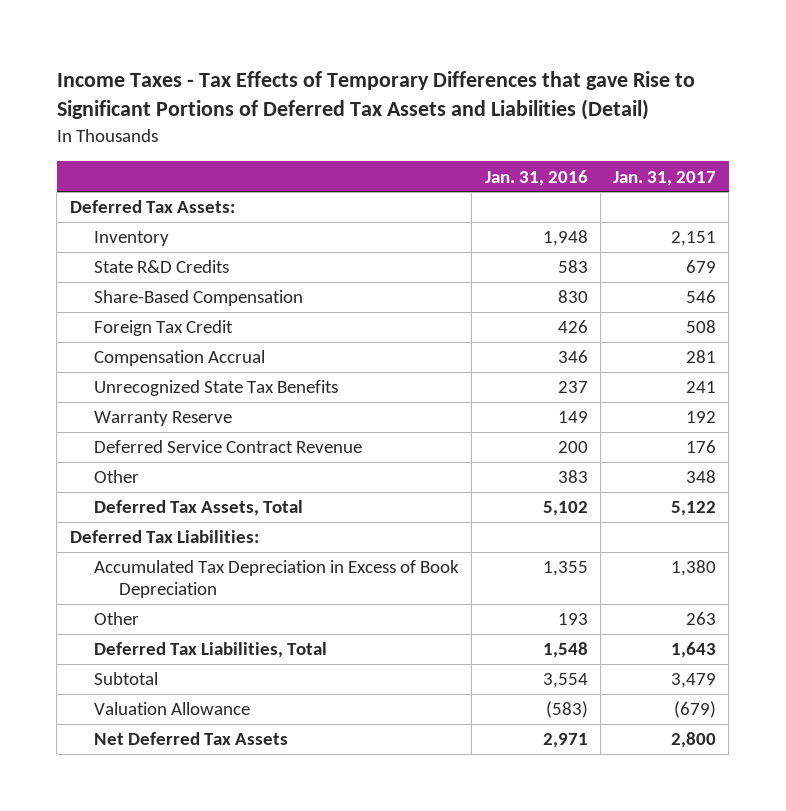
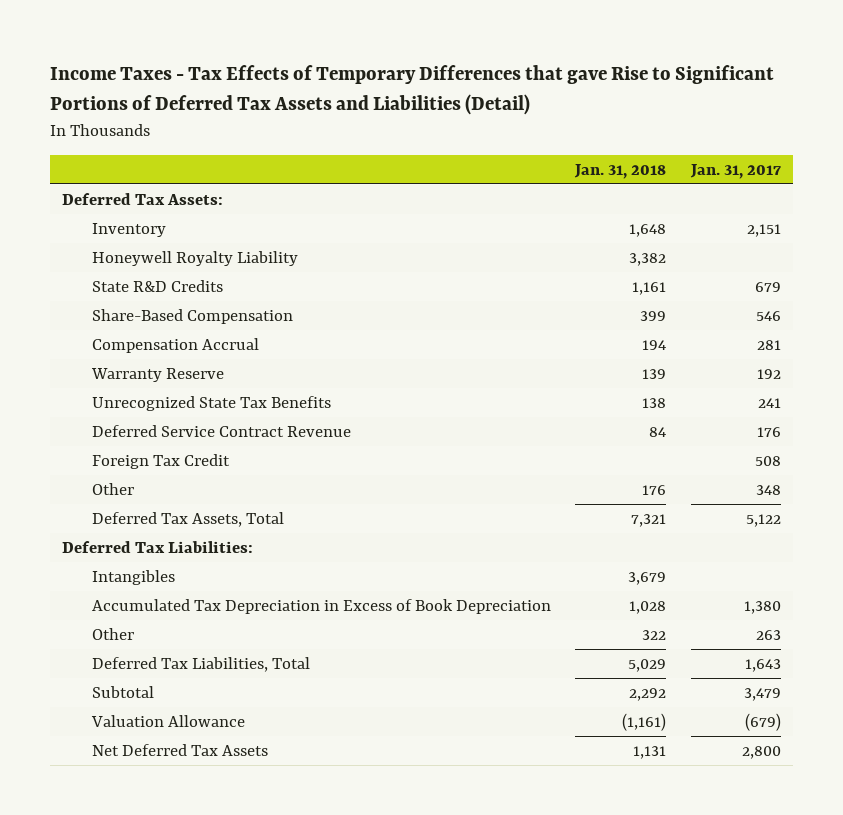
- | Jan. 31, 2016 | Jan. 31, 2017
+ | Jan. 31, 2018 | Jan. 31, 2017
+ Honeywell Royalty Liability | 3,382 |
moved down: Unrecognized State Tax Benefits | 138 | 241
moved down: Foreign Tax Credit | | 508
+ Intangibles | 3,679 |

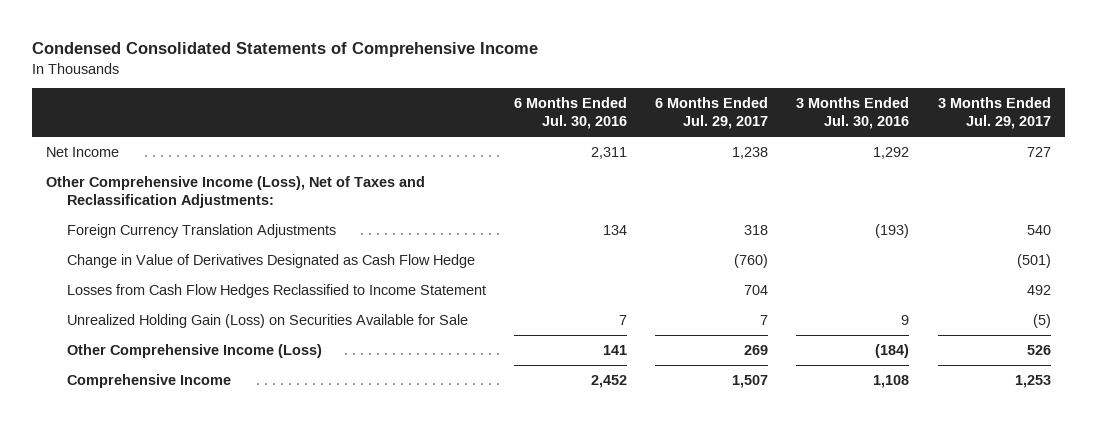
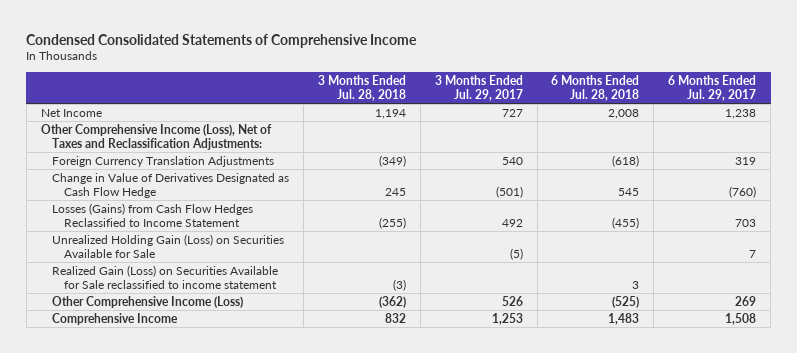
- | 6 Months Ended Jul. 30, 2016 | 6 Months Ended Jul. 29, 2017 | 3 Months Ended Jul. 30, 2016 | 3 Months Ended Jul. 29, 2017
+ | 3 Months Ended Jul. 28, 2018 | 3 Months Ended Jul. 29, 2017 | 6 Months Ended Jul. 28, 2018 | 6 Months Ended Jul. 29, 2017
- Foreign Currency Translation Adjustments | 134 | 318 | (193) | 540
+ Foreign Currency Translation Adjustments | (349) | 540 | (618) | 319
- Losses from Cash Flow Hedges Reclassified to Income Statement | | 704 | | 492
+ Losses (Gains) from Cash Flow Hedges Reclassified to Income Statement | (255) | 492 | (455) | 703
+ Realized Gain (Loss) on Securities Available for Sale reclassified to income statement | (3) | | 3 |
- Comprehensive Income | 2,452 | 1,507 | 1,108 | 1,253
+ Comprehensive Income | 832 | 1,253 | 1,483 | 1,508

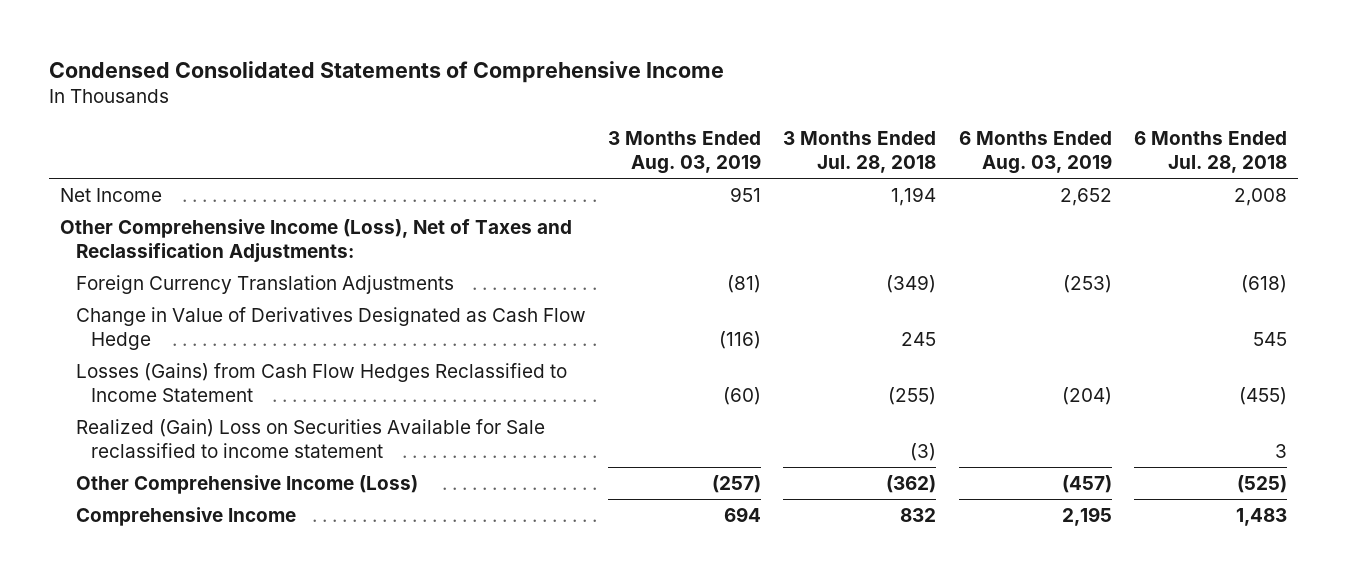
- | 3 Months Ended Jul. 28, 2018 | 3 Months Ended Jul. 29, 2017 | 6 Months Ended Jul. 28, 2018 | 6 Months Ended Jul. 29, 2017
+ | 3 Months Ended Aug. 03, 2019 | 3 Months Ended Jul. 28, 2018 | 6 Months Ended Aug. 03, 2019 | 6 Months Ended Jul. 28, 2018
- Unrealized Holding Gain (Loss) on Securities Available for Sale | | (5) | | 7
- Realized Gain (Loss) on Securities Available for Sale reclassified to income statement | (3) | | 3 |
+ Realized (Gain) Loss on Securities Available for Sale reclassified to income statement | | (3) | | 3

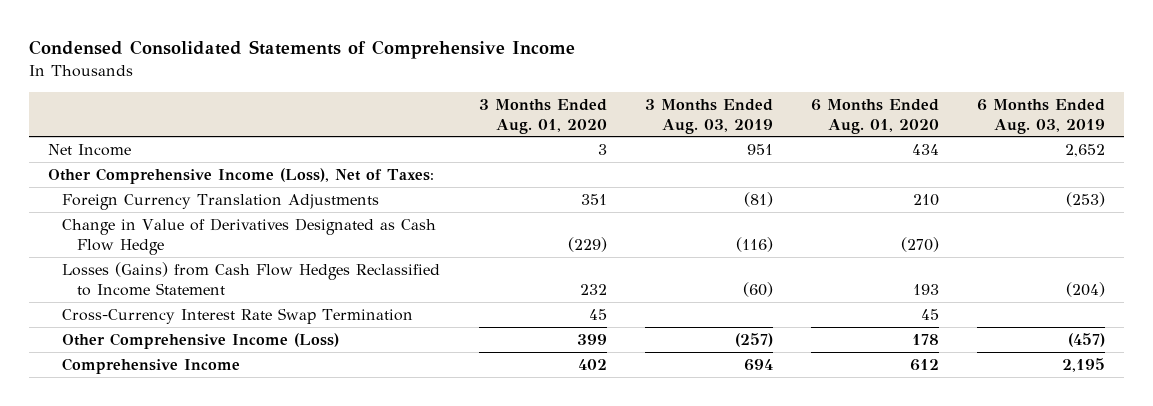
- | 3 Months Ended Aug. 03, 2019 | 3 Months Ended Jul. 28, 2018 | 6 Months Ended Aug. 03, 2019 | 6 Months Ended Jul. 28, 2018
+ | 3 Months Ended Aug. 01, 2020 | 3 Months Ended Aug. 03, 2019 | 6 Months Ended Aug. 01, 2020 | 6 Months Ended Aug. 03, 2019
- Other Comprehensive Income (Loss), Net of Taxes and Reclassification Adjustments:
+ Other Comprehensive Income (Loss), Net of Taxes:
- Realized (Gain) Loss on Securities Available for Sale reclassified to income statement | | (3) | | 3
+ Cross-Currency Interest Rate Swap Termination | 45 | | 45 |

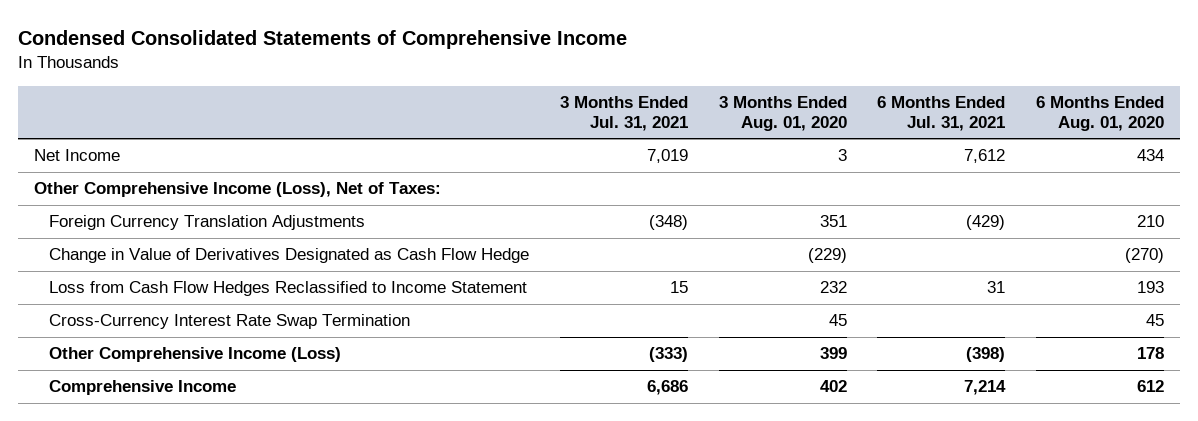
- | 3 Months Ended Aug. 01, 2020 | 3 Months Ended Aug. 03, 2019 | 6 Months Ended Aug. 01, 2020 | 6 Months Ended Aug. 03, 2019
+ | 3 Months Ended Jul. 31, 2021 | 3 Months Ended Aug. 01, 2020 | 6 Months Ended Jul. 31, 2021 | 6 Months Ended Aug. 01, 2020
- Losses (Gains) from Cash Flow Hedges Reclassified to Income Statement | 232 | (60) | 193 | (204)
+ Loss from Cash Flow Hedges Reclassified to Income Statement | 15 | 232 | 31 | 193

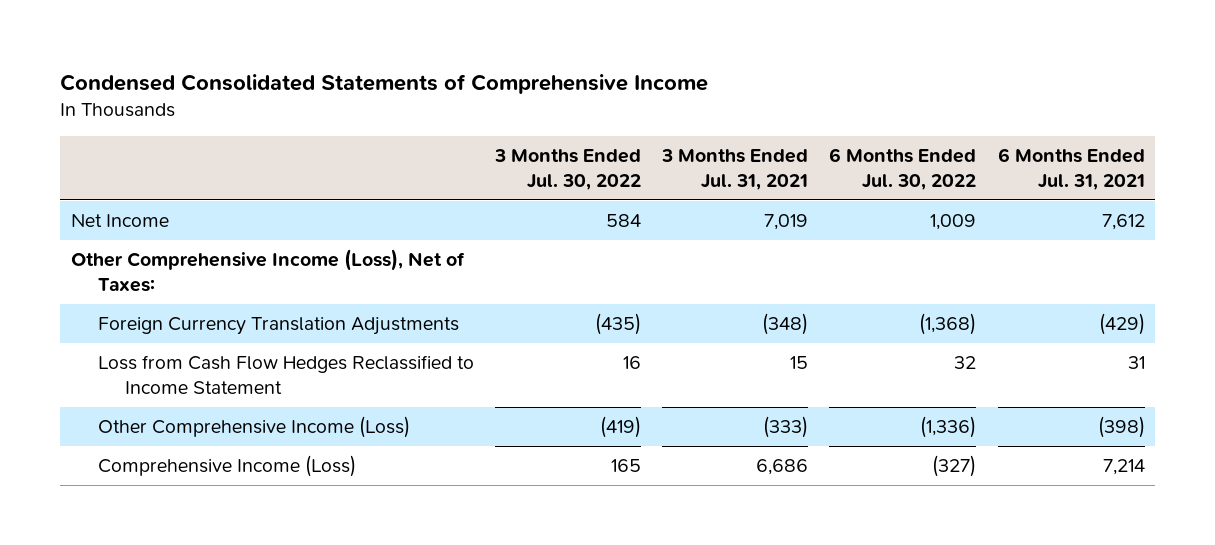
- | 3 Months Ended Jul. 31, 2021 | 3 Months Ended Aug. 01, 2020 | 6 Months Ended Jul. 31, 2021 | 6 Months Ended Aug. 01, 2020
+ | 3 Months Ended Jul. 30, 2022 | 3 Months Ended Jul. 31, 2021 | 6 Months Ended Jul. 30, 2022 | 6 Months Ended Jul. 31, 2021
- Change in Value of Derivatives Designated as Cash Flow Hedge | | (229) | | (270)
- Cross-Currency Interest Rate Swap Termination | | 45 | | 45
- Comprehensive Income | 6,686 | 402 | 7,214 | 612
+ Comprehensive Income (Loss) | 165 | 6,686 | (327) | 7,214

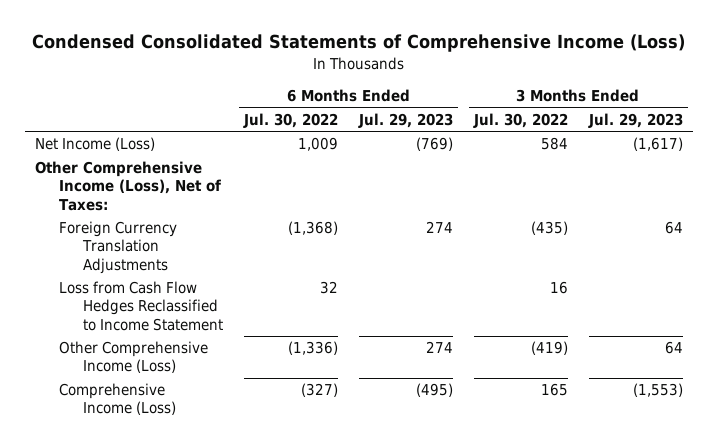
- Condensed Consolidated Statements of Comprehensive Income
+ Condensed Consolidated Statements of Comprehensive Income (Loss)
- | 3 Months Ended Jul. 30, 2022 | 3 Months Ended Jul. 31, 2021 | 6 Months Ended Jul. 30, 2022 | 6 Months Ended Jul. 31, 2021
+ | 6 Months Ended Jul. 30, 2022 | 6 Months Ended Jul. 29, 2023 | 3 Months Ended Jul. 30, 2022 | 3 Months Ended Jul. 29, 2023
- Net Income | 584 | 7,019 | 1,009 | 7,612
+ Net Income (Loss) | 1,009 | (769) | 584 | (1,617)

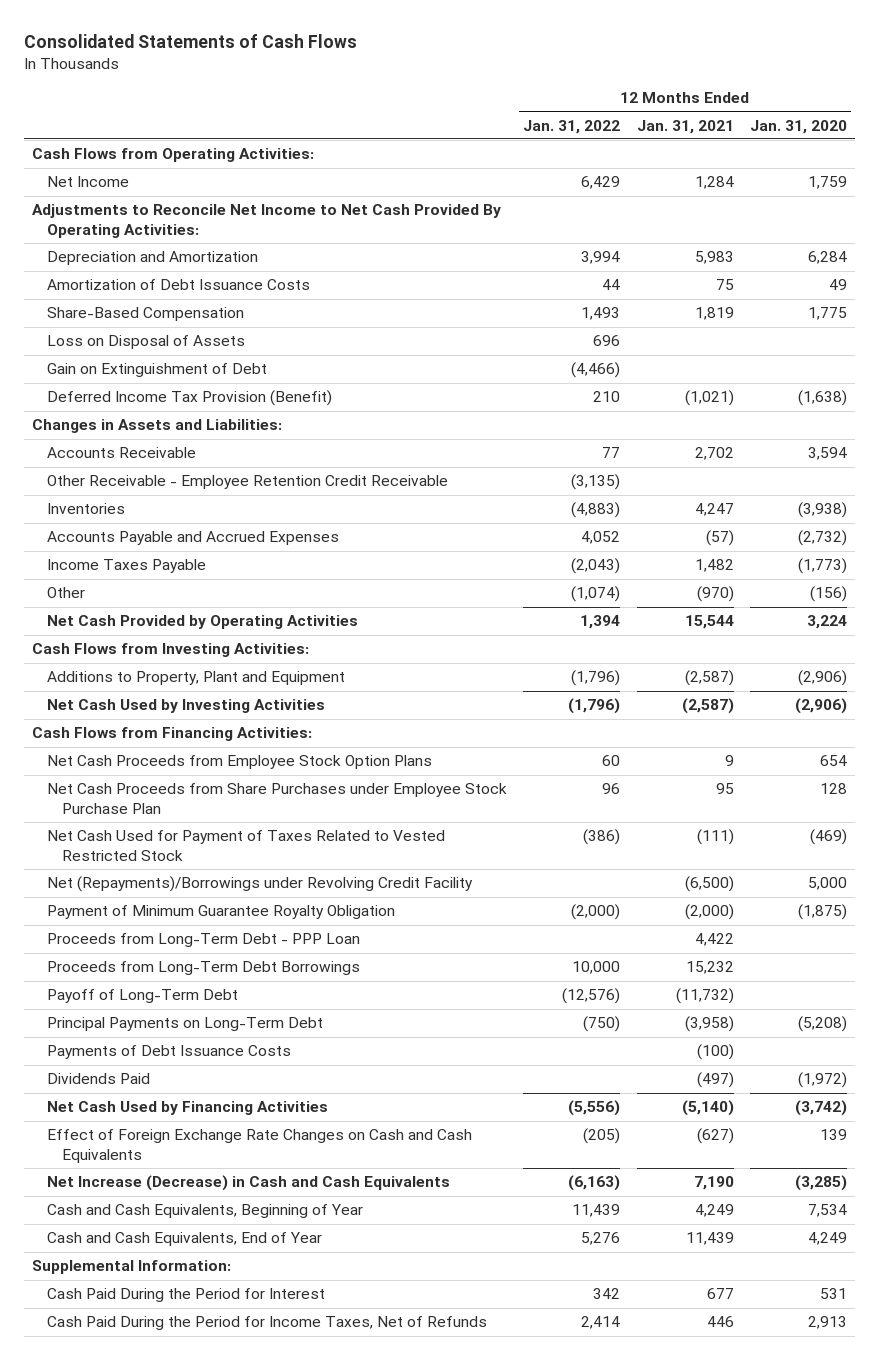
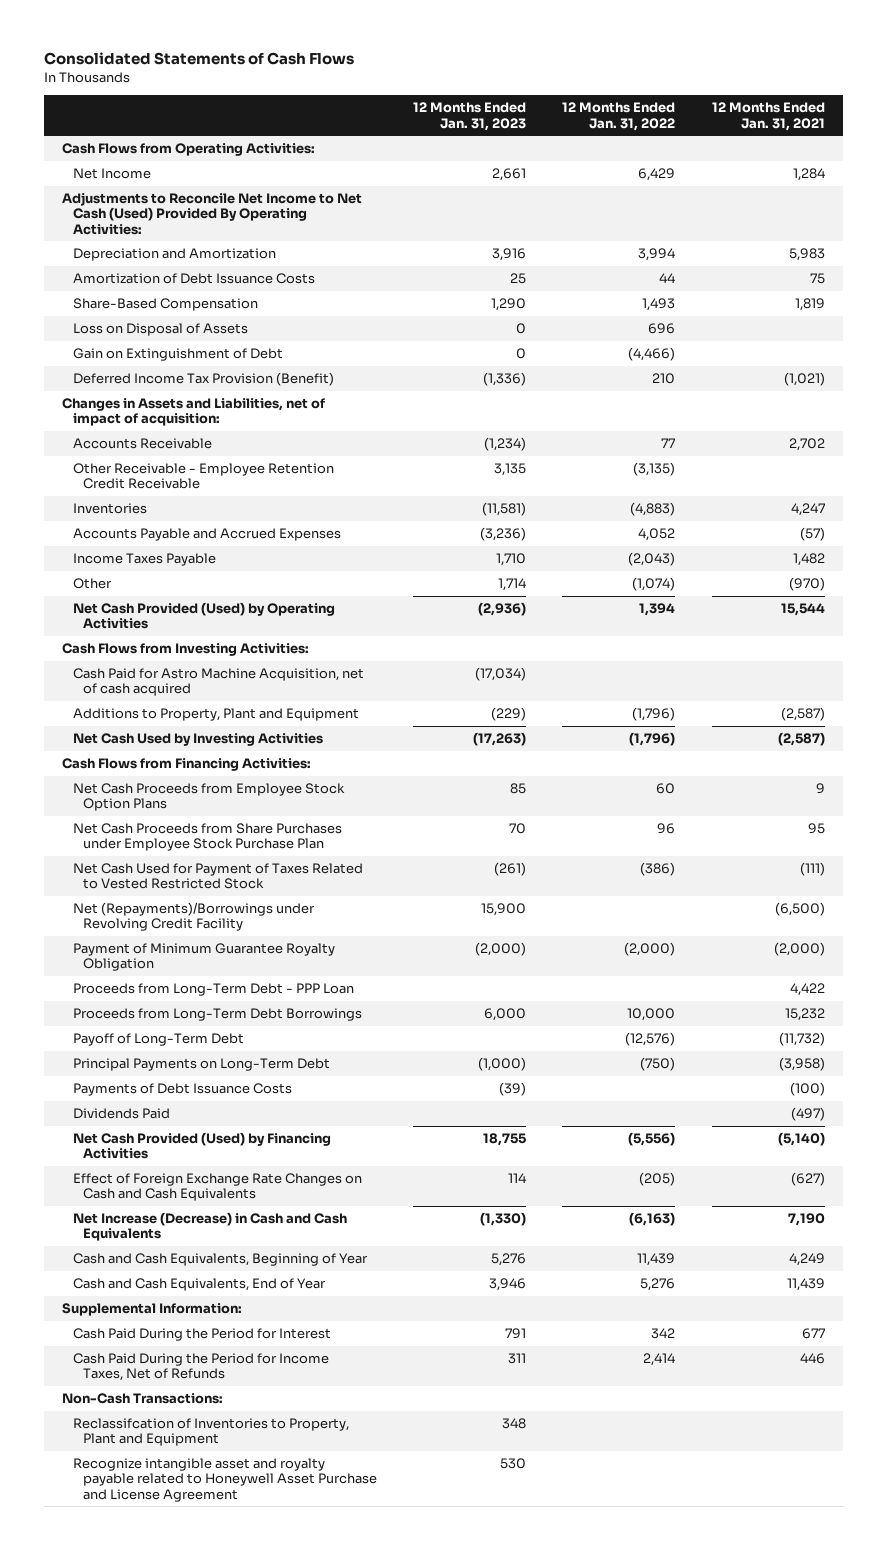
- | 12 Months Ended Jan. 31, 2022 | 12 Months Ended Jan. 31, 2021 | 12 Months Ended Jan. 31, 2020
+ | 12 Months Ended Jan. 31, 2023 | 12 Months Ended Jan. 31, 2022 | 12 Months Ended Jan. 31, 2021
- Adjustments to Reconcile Net Income to Net Cash Provided By Operating Activities:
+ Adjustments to Reconcile Net Income to Net Cash (Used) Provided By Operating Activities:
- Changes in Assets and Liabilities:
+ Changes in Assets and Liabilities, net of impact of acquisition:
- Net Cash Provided by Operating Activities | 1,394 | 15,544 | 3,224
+ Net Cash Provided (Used) by Operating Activities | (2,936) | 1,394 | 15,544
+ Cash Paid for Astro Machine Acquisition, net of cash acquired | (17,034) | |
- Net Cash Used by Financing Activities | (5,556) | (5,140) | (3,742)
+ Net Cash Provided (Used) by Financing Activities | 18,755 | (5,556) | (5,140)
+ Non-Cash Transactions:
+ Reclassifcation of Inventories to Property, Plant and Equipment | 348 | |
+ Recognize intangible asset and royalty payable related to Honeywell Asset Purchase and License Agreement | 530 | |

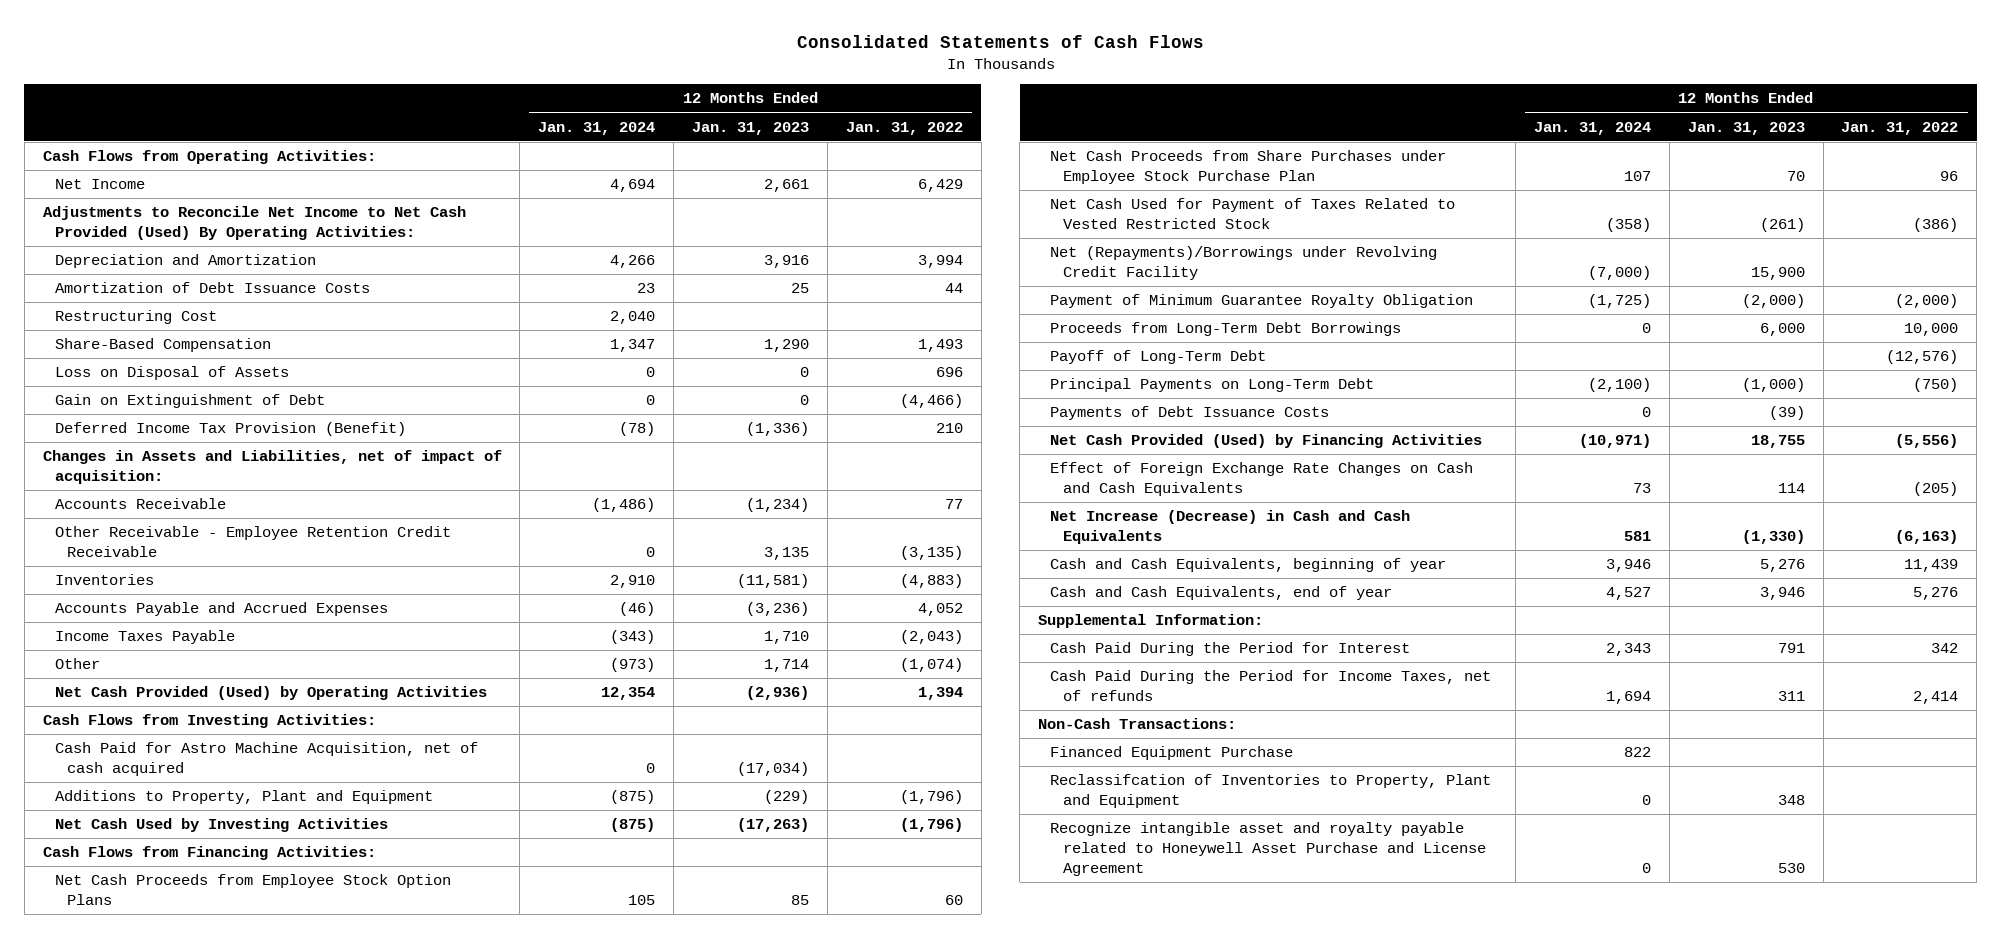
- | 12 Months Ended Jan. 31, 2023 | 12 Months Ended Jan. 31, 2022 | 12 Months Ended Jan. 31, 2021
+ | 12 Months Ended Jan. 31, 2024 | 12 Months Ended Jan. 31, 2023 | 12 Months Ended Jan. 31, 2022
- Adjustments to Reconcile Net Income to Net Cash (Used) Provided By Operating Activities:
+ Adjustments to Reconcile Net Income to Net Cash Provided (Used) By Operating Activities:
+ Restructuring Cost | 2,040 | |
- Proceeds from Long-Term Debt - PPP Loan | | | 4,422
- Dividends Paid | | | (497)
- Cash and Cash Equivalents, Beginning of Year | 5,276 | 11,439 | 4,249
- Cash and Cash Equivalents, End of Year | 3,946 | 5,276 | 11,439
+ Cash and Cash Equivalents, beginning of year | 3,946 | 5,276 | 11,439
+ Cash and Cash Equivalents, end of year | 4,527 | 3,946 | 5,276
- Cash Paid During the Period for Income Taxes, Net of Refunds | 311 | 2,414 | 446
+ Cash Paid During the Period for Income Taxes, net of refunds | 1,694 | 311 | 2,414
+ Financed Equipment Purchase | 822 | |

